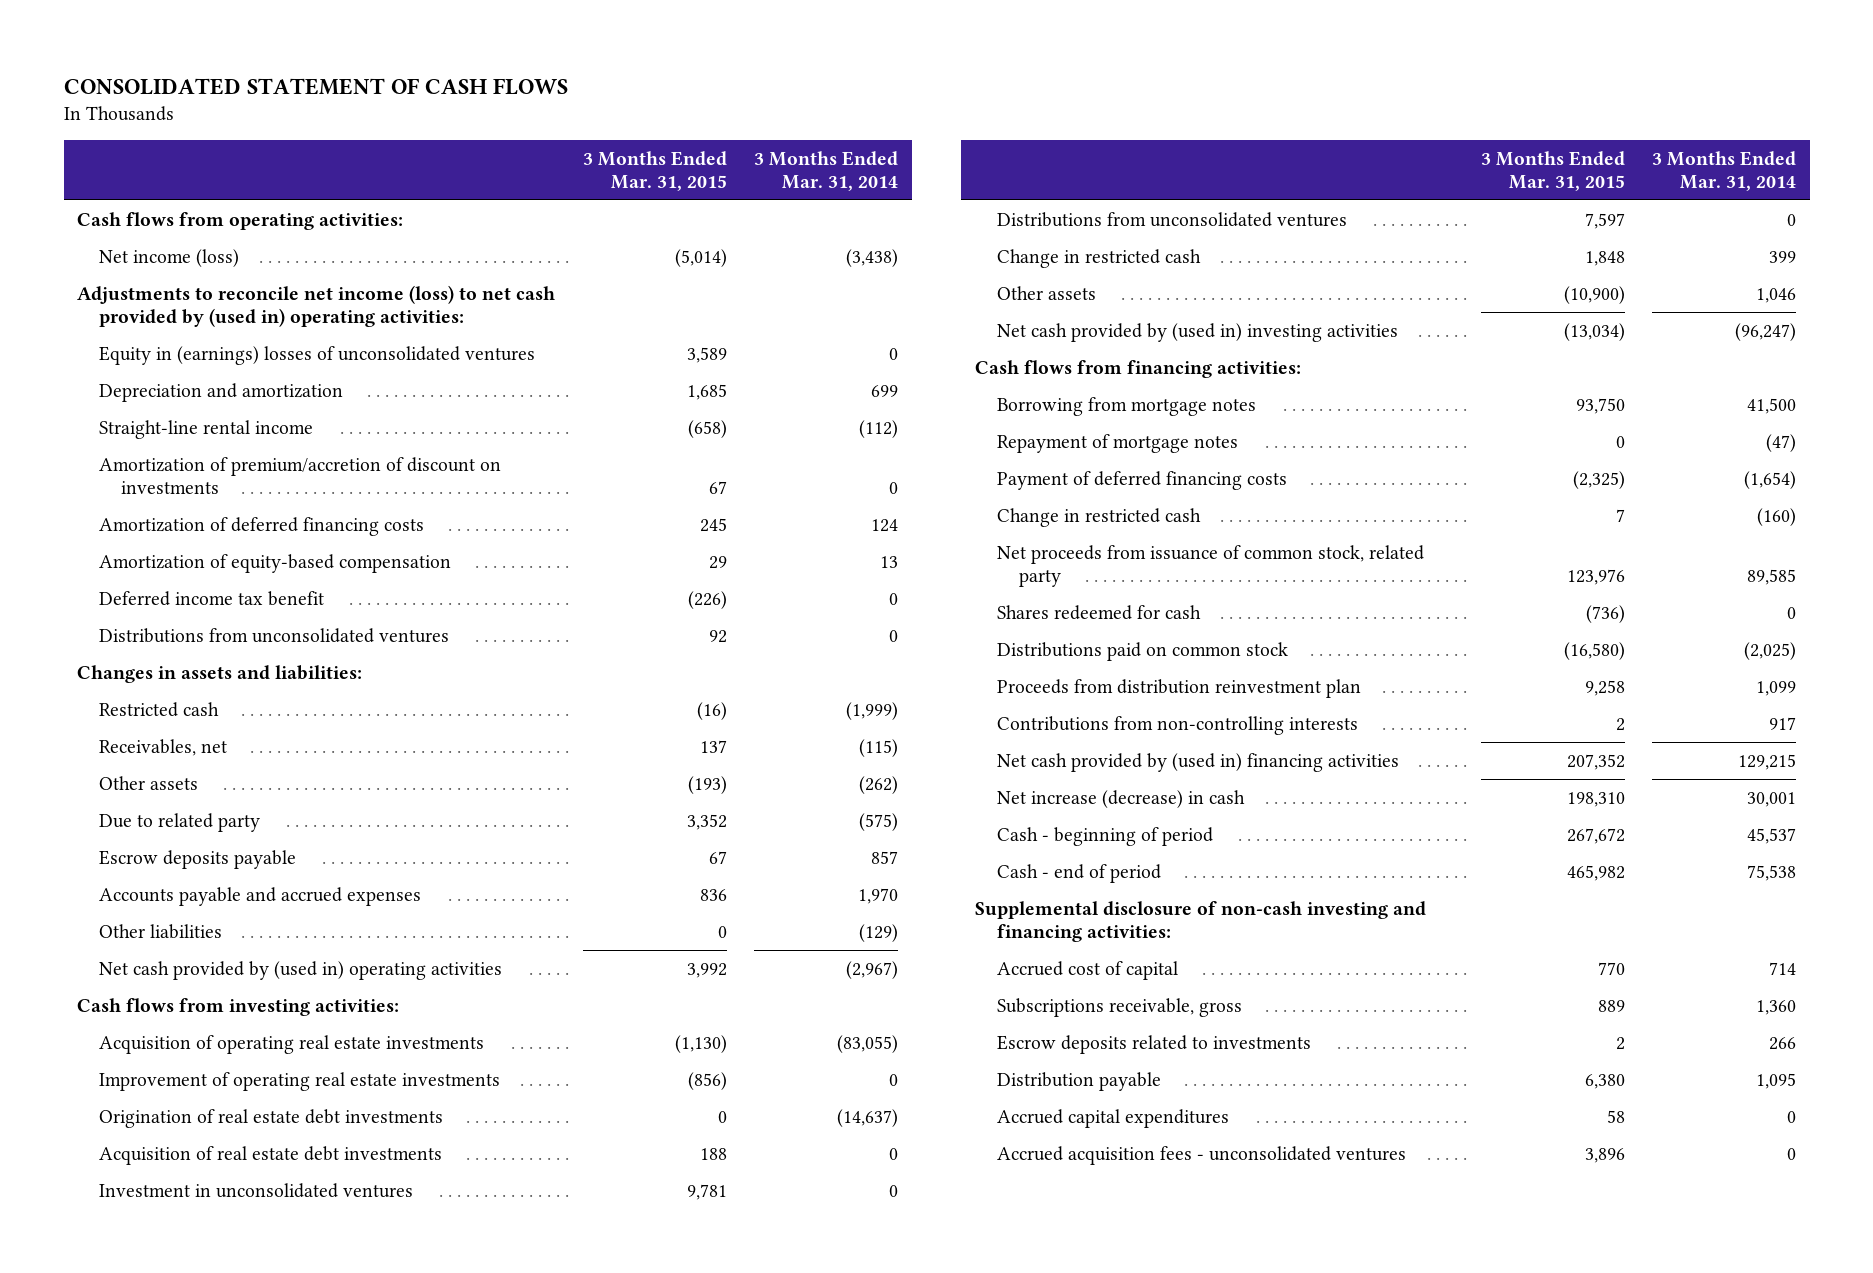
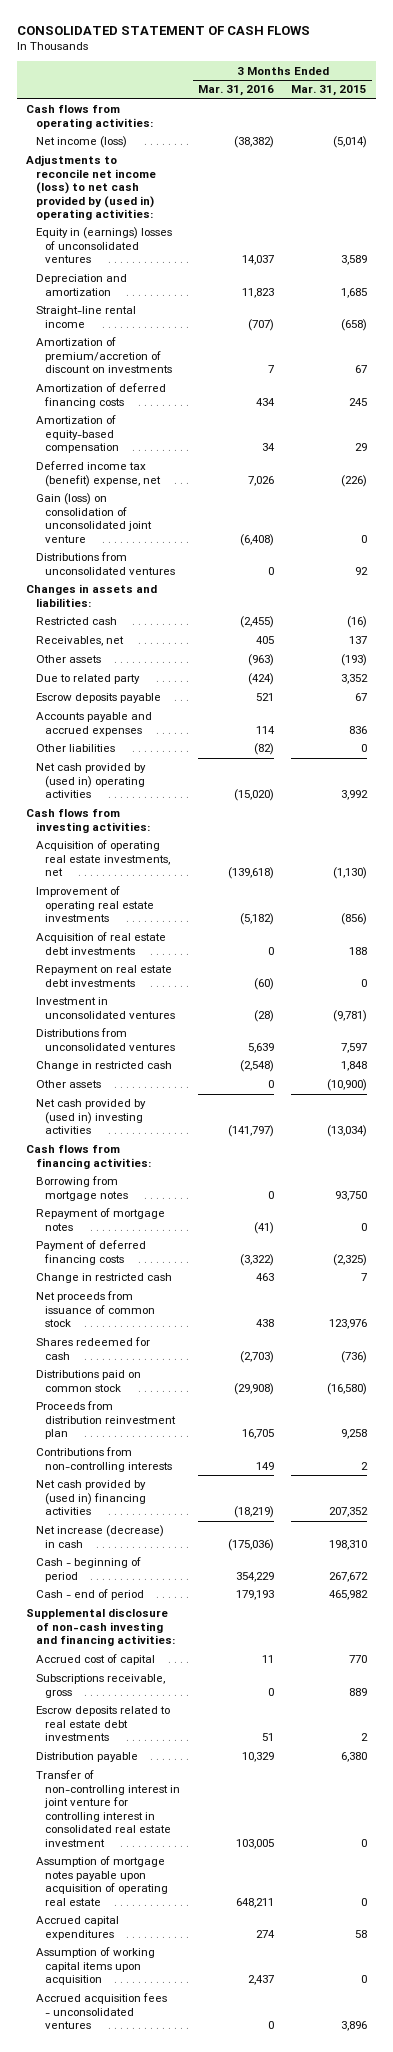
- | 3 Months Ended Mar. 31, 2015 | 3 Months Ended Mar. 31, 2014
+ | 3 Months Ended Mar. 31, 2016 | 3 Months Ended Mar. 31, 2015
- Deferred income tax benefit | (226) | 0
+ Deferred income tax (benefit) expense, net | 7,026 | (226)
+ Gain (loss) on consolidation of unconsolidated joint venture | (6,408) | 0
- Acquisition of operating real estate investments | (1,130) | (83,055)
+ Acquisition of operating real estate investments, net | (139,618) | (1,130)
- Origination of real estate debt investments | 0 | (14,637)
- Investment in unconsolidated ventures | 9,781 | 0
+ Repayment on real estate debt investments | (60) | 0
+ Investment in unconsolidated ventures | (28) | (9,781)
- Net proceeds from issuance of common stock, related party | 123,976 | 89,585
+ Net proceeds from issuance of common stock | 438 | 123,976
- Escrow deposits related to investments | 2 | 266
+ Escrow deposits related to real estate debt investments | 51 | 2
+ Transfer of non-controlling interest in joint venture for controlling interest in consolidated real estate investment | 103,005 | 0
+ Assumption of mortgage notes payable upon acquisition of operating real estate | 648,211 | 0
+ Assumption of working capital items upon acquisition | 2,437 | 0

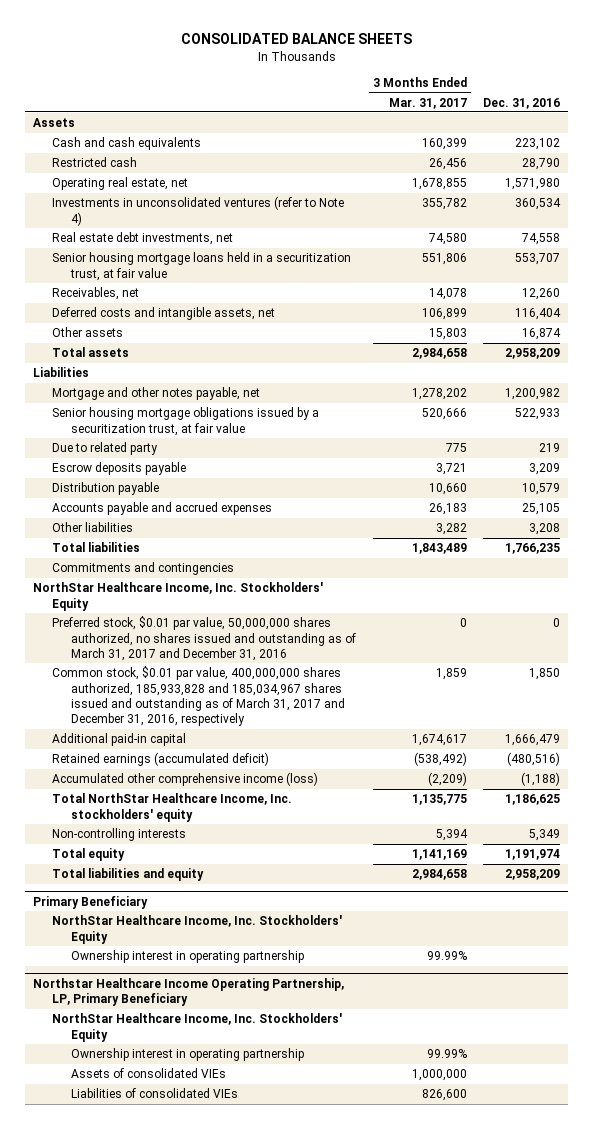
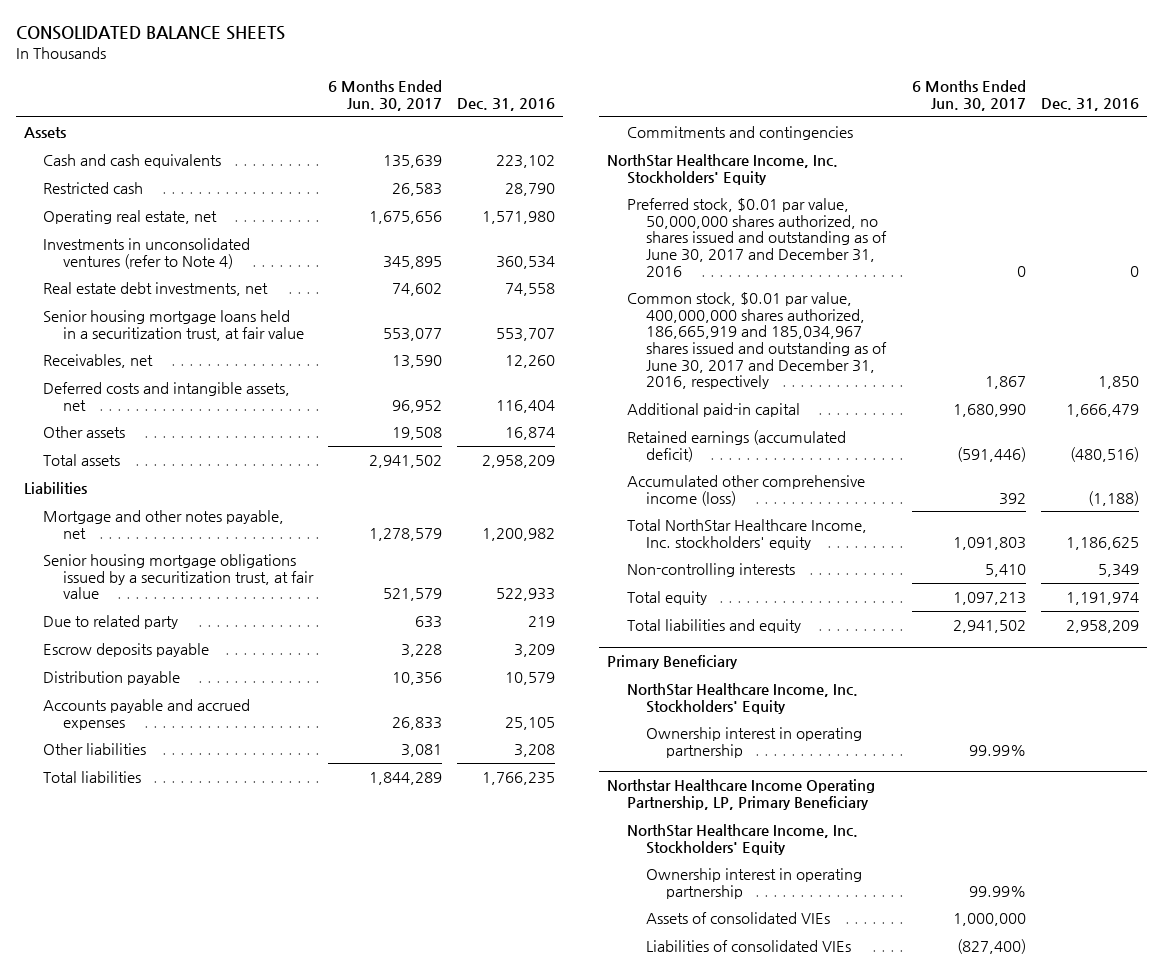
- | 3 Months Ended Mar. 31, 2017 | Dec. 31, 2016
+ | 6 Months Ended Jun. 30, 2017 | Dec. 31, 2016
- Preferred stock, $0.01 par value, 50,000,000 shares authorized, no shares issued and outstanding as of March 31, 2017 and December 31, 2016 | 0 | 0
- Common stock, $0.01 par value, 400,000,000 shares authorized, 185,933,828 and 185,034,967 shares issued and outstanding as of March 31, 2017 and December 31, 2016, respectively | 1,859 | 1,850
+ Preferred stock, $0.01 par value, 50,000,000 shares authorized, no shares issued and outstanding as of June 30, 2017 and December 31, 2016 | 0 | 0
+ Common stock, $0.01 par value, 400,000,000 shares authorized, 186,665,919 and 185,034,967 shares issued and outstanding as of June 30, 2017 and December 31, 2016, respectively | 1,867 | 1,850

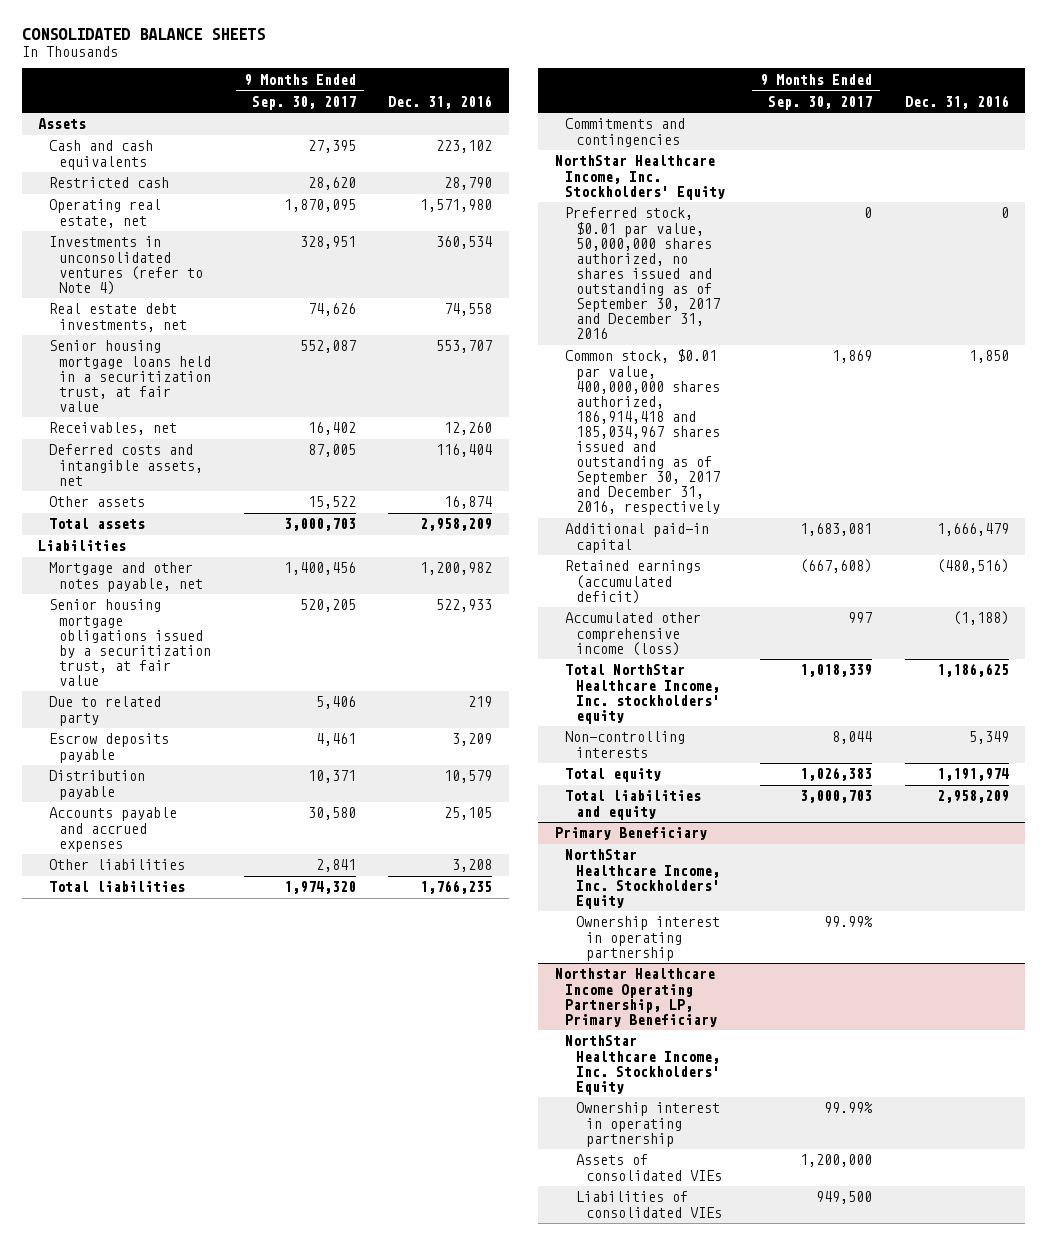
- | 6 Months Ended Jun. 30, 2017 | Dec. 31, 2016
+ | 9 Months Ended Sep. 30, 2017 | Dec. 31, 2016
- Preferred stock, $0.01 par value, 50,000,000 shares authorized, no shares issued and outstanding as of June 30, 2017 and December 31, 2016 | 0 | 0
- Common stock, $0.01 par value, 400,000,000 shares authorized, 186,665,919 and 185,034,967 shares issued and outstanding as of June 30, 2017 and December 31, 2016, respectively | 1,867 | 1,850
+ Preferred stock, $0.01 par value, 50,000,000 shares authorized, no shares issued and outstanding as of September 30, 2017 and December 31, 2016 | 0 | 0
+ Common stock, $0.01 par value, 400,000,000 shares authorized, 186,914,418 and 185,034,967 shares issued and outstanding as of September 30, 2017 and December 31, 2016, respectively | 1,869 | 1,850

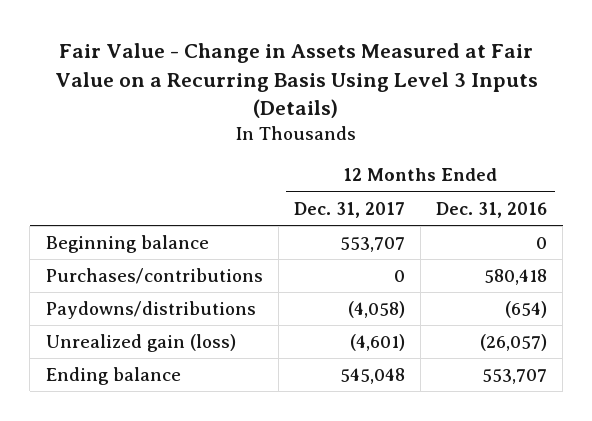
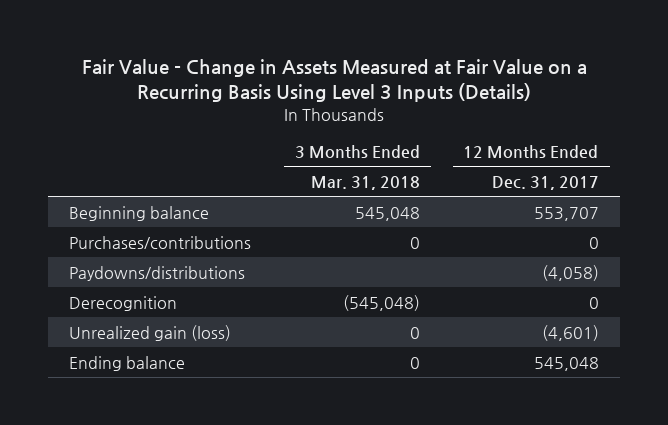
- | 12 Months Ended Dec. 31, 2017 | 12 Months Ended Dec. 31, 2016
+ | 3 Months Ended Mar. 31, 2018 | 12 Months Ended Dec. 31, 2017
+ Derecognition | (545,048) | 0

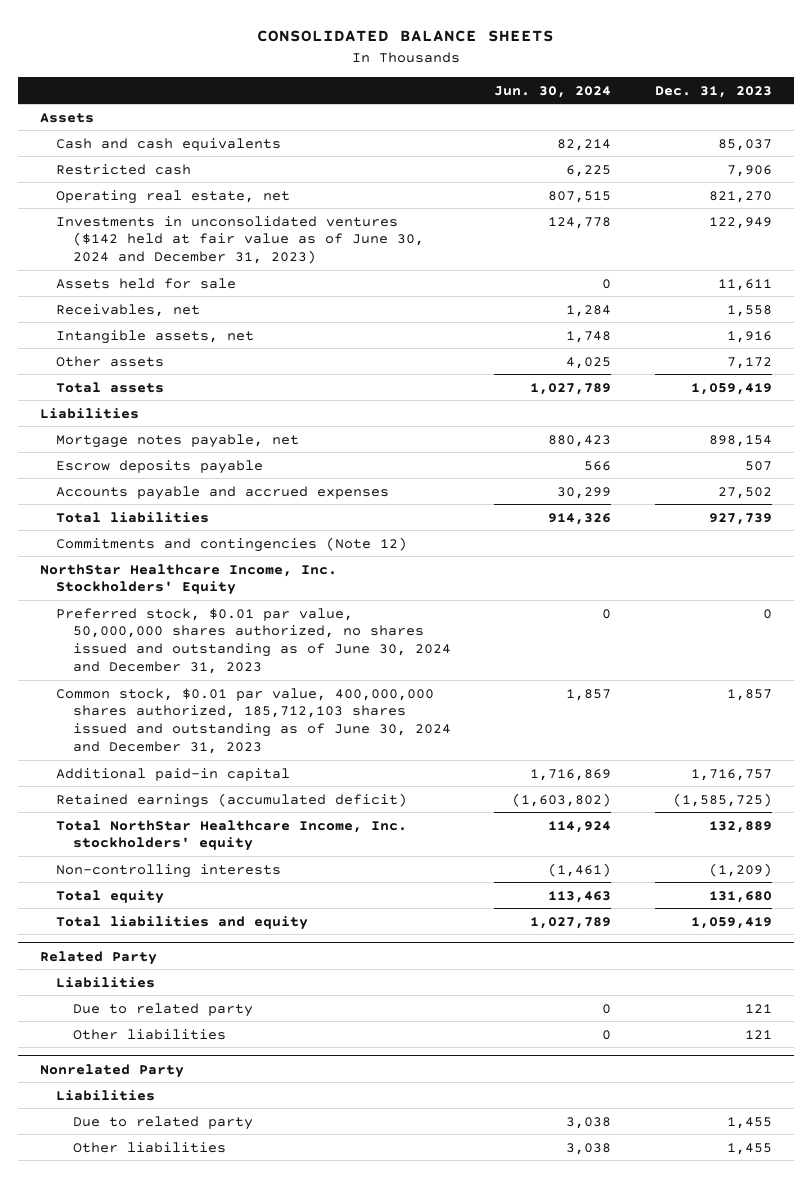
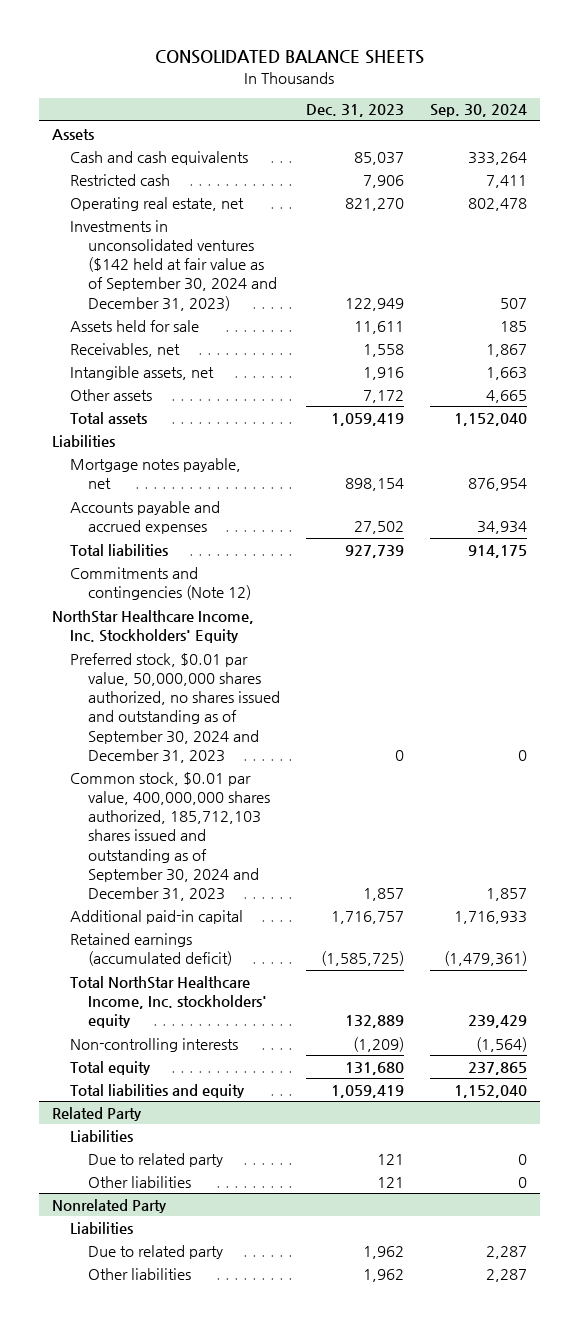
- | Jun. 30, 2024 | Dec. 31, 2023
+ | Dec. 31, 2023 | Sep. 30, 2024
- Investments in unconsolidated ventures ($142 held at fair value as of June 30, 2024 and December 31, 2023) | 124,778 | 122,949
+ Investments in unconsolidated ventures ($142 held at fair value as of September 30, 2024 and December 31, 2023) | 122,949 | 507
- Escrow deposits payable | 566 | 507
- Preferred stock, $0.01 par value, 50,000,000 shares authorized, no shares issued and outstanding as of June 30, 2024 and December 31, 2023 | 0 | 0
- Common stock, $0.01 par value, 400,000,000 shares authorized, 185,712,103 shares issued and outstanding as of June 30, 2024 and December 31, 2023 | 1,857 | 1,857
+ Preferred stock, $0.01 par value, 50,000,000 shares authorized, no shares issued and outstanding as of September 30, 2024 and December 31, 2023 | 0 | 0
+ Common stock, $0.01 par value, 400,000,000 shares authorized, 185,712,103 shares issued and outstanding as of September 30, 2024 and December 31, 2023 | 1,857 | 1,857
@ Nonrelated Party
- Due to related party | 3,038 | 1,455
- Other liabilities | 3,038 | 1,455
+ Due to related party | 1,962 | 2,287
+ Other liabilities | 1,962 | 2,287

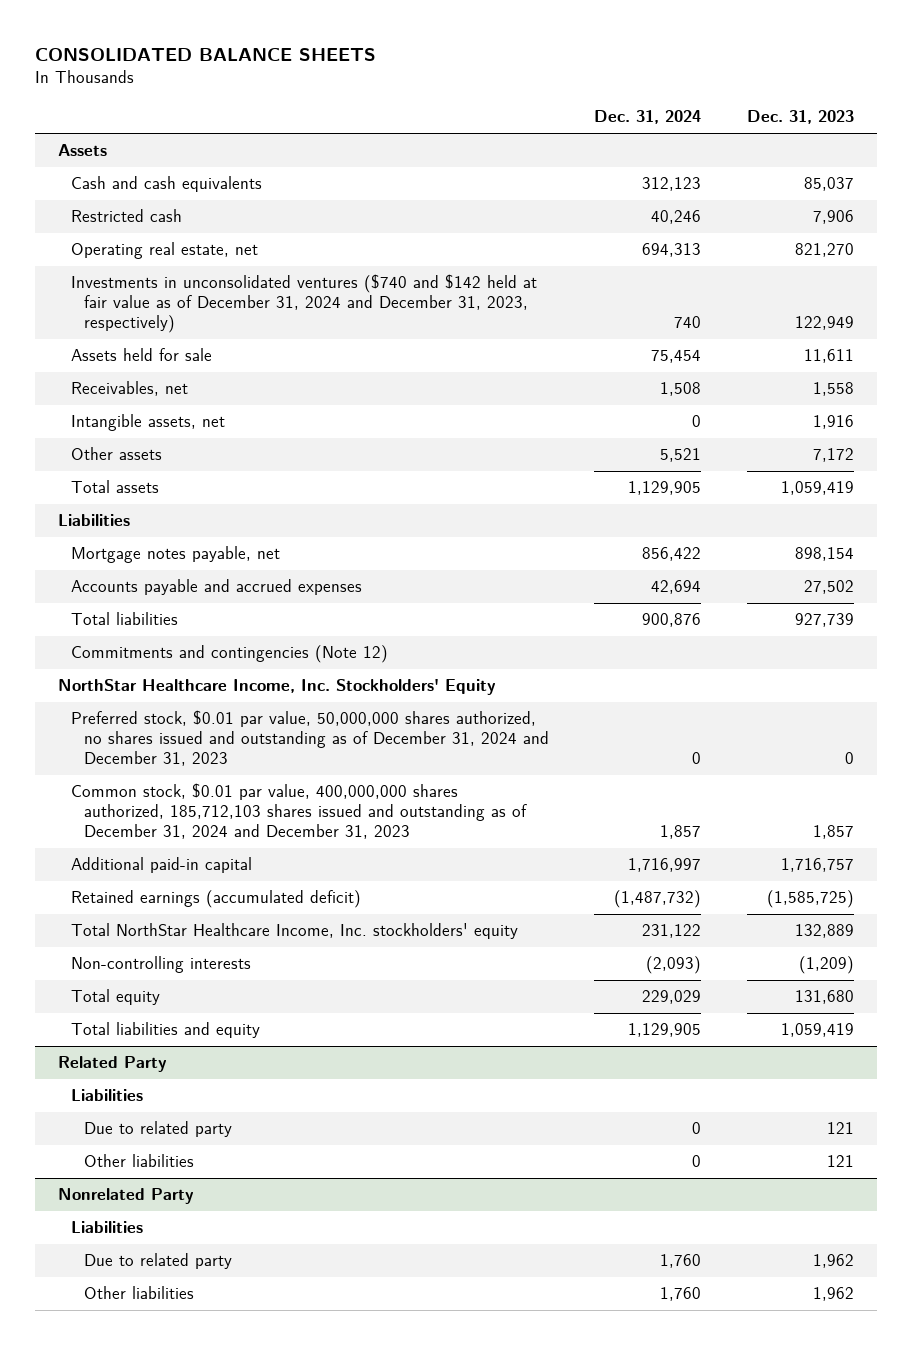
- | Dec. 31, 2023 | Sep. 30, 2024
+ | Dec. 31, 2024 | Dec. 31, 2023
- Investments in unconsolidated ventures ($142 held at fair value as of September 30, 2024 and December 31, 2023) | 122,949 | 507
+ Investments in unconsolidated ventures ($740 and $142 held at fair value as of December 31, 2024 and December 31, 2023, respectively) | 740 | 122,949
- Preferred stock, $0.01 par value, 50,000,000 shares authorized, no shares issued and outstanding as of September 30, 2024 and December 31, 2023 | 0 | 0
- Common stock, $0.01 par value, 400,000,000 shares authorized, 185,712,103 shares issued and outstanding as of September 30, 2024 and December 31, 2023 | 1,857 | 1,857
+ Preferred stock, $0.01 par value, 50,000,000 shares authorized, no shares issued and outstanding as of December 31, 2024 and December 31, 2023 | 0 | 0
+ Common stock, $0.01 par value, 400,000,000 shares authorized, 185,712,103 shares issued and outstanding as of December 31, 2024 and December 31, 2023 | 1,857 | 1,857

